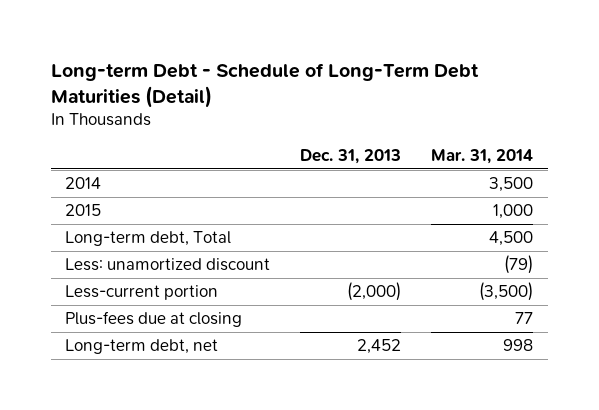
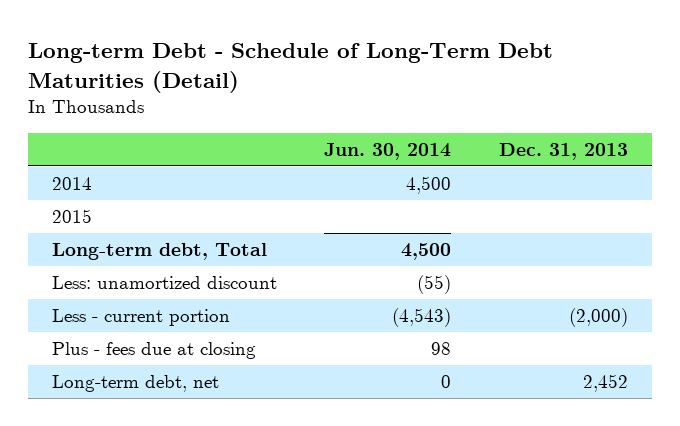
- | Dec. 31, 2013 | Mar. 31, 2014
+ | Jun. 30, 2014 | Dec. 31, 2013
- Less-current portion | (2,000) | (3,500)
- Plus-fees due at closing | | 77
+ Less - current portion | (4,543) | (2,000)
+ Plus - fees due at closing | 98 |

